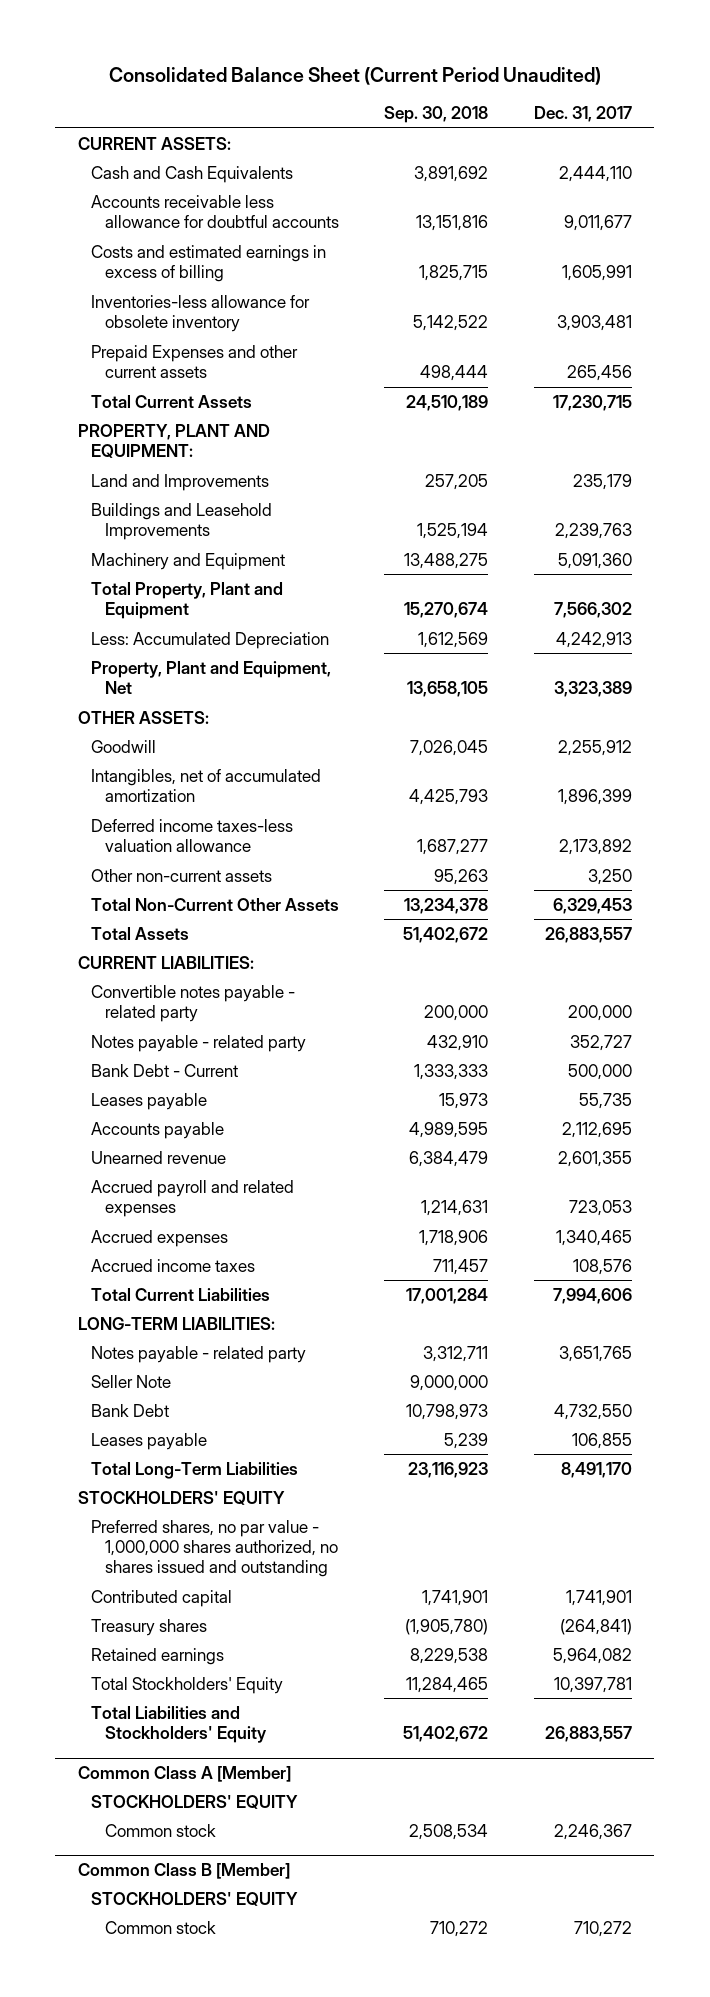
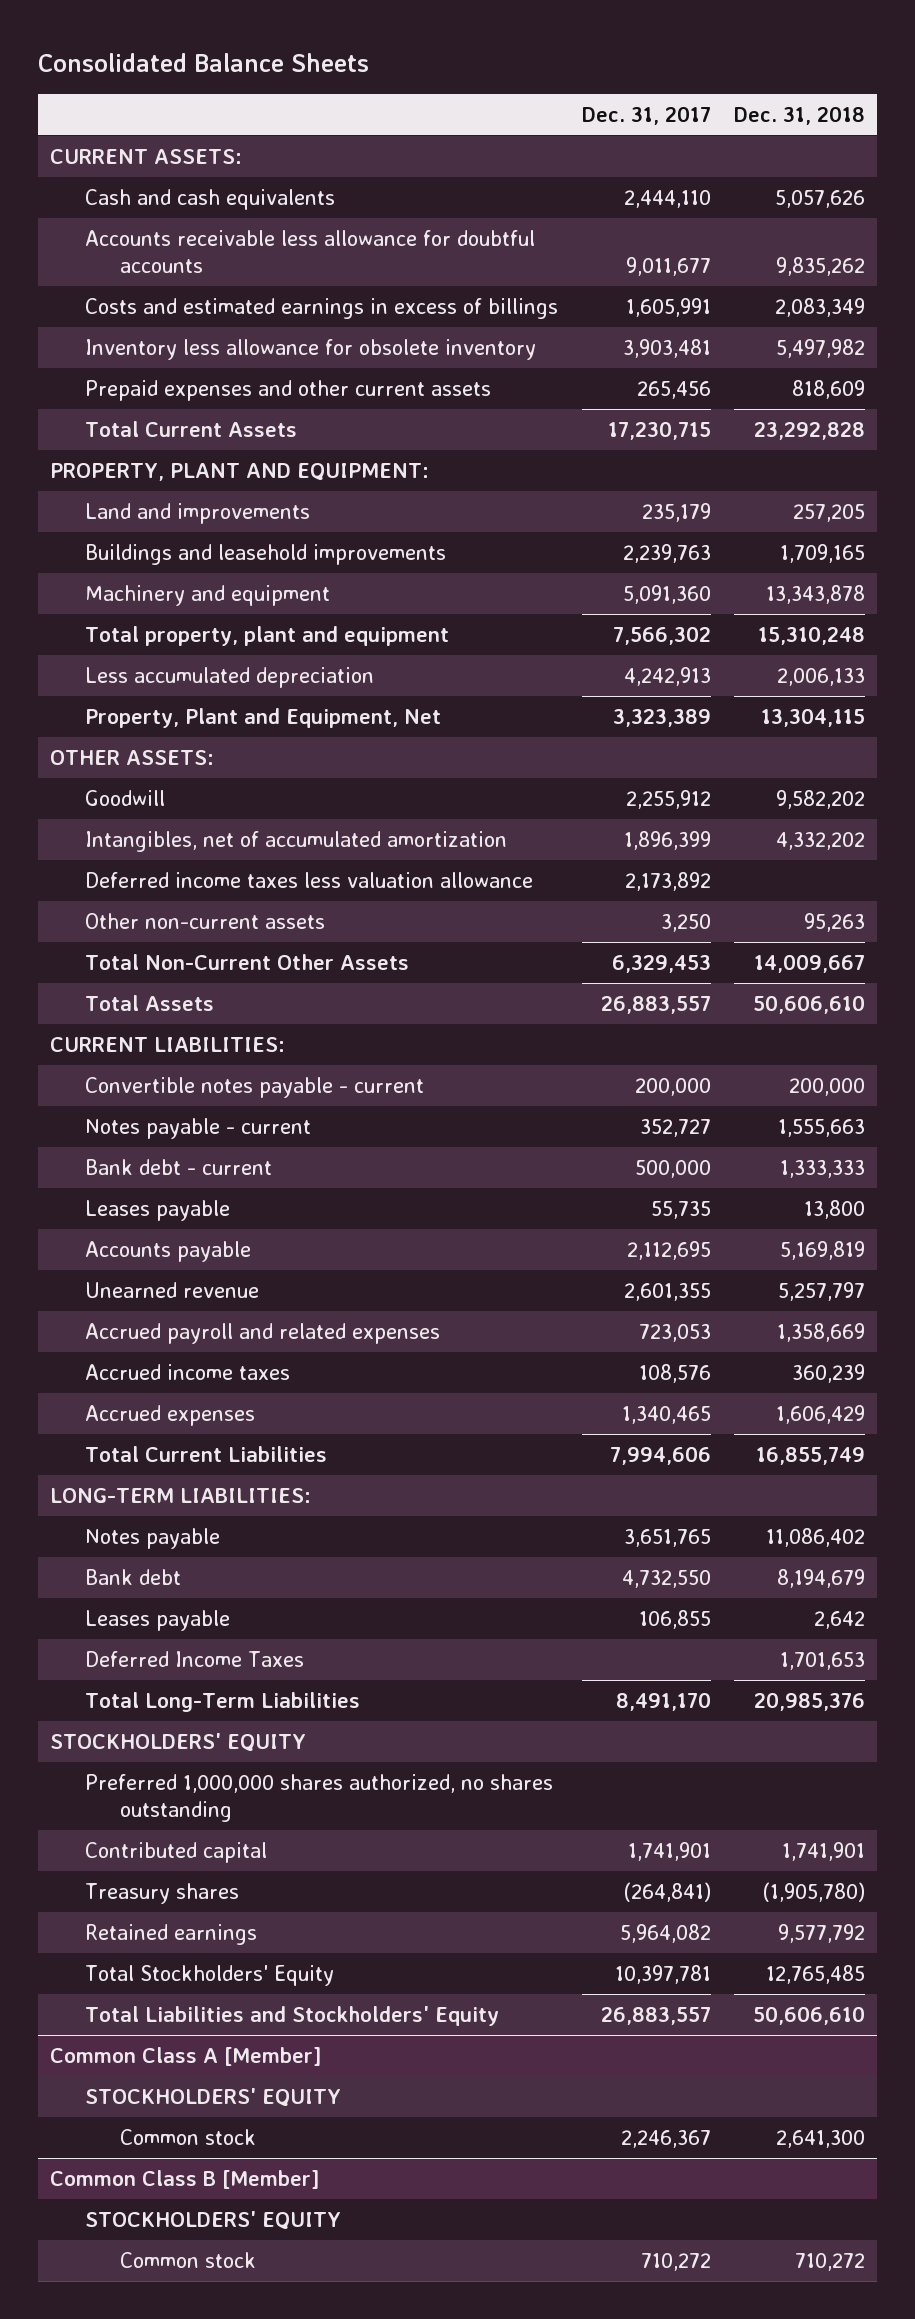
- Consolidated Balance Sheet (Current Period Unaudited)
+ Consolidated Balance Sheets
- | Sep. 30, 2018 | Dec. 31, 2017
+ | Dec. 31, 2017 | Dec. 31, 2018
- Cash and Cash Equivalents | 3,891,692 | 2,444,110
+ Cash and cash equivalents | 2,444,110 | 5,057,626
- Costs and estimated earnings in excess of billing | 1,825,715 | 1,605,991
- Inventories-less allowance for obsolete inventory | 5,142,522 | 3,903,481
- Prepaid Expenses and other current assets | 498,444 | 265,456
+ Costs and estimated earnings in excess of billings | 1,605,991 | 2,083,349
+ Inventory less allowance for obsolete inventory | 3,903,481 | 5,497,982
+ Prepaid expenses and other current assets | 265,456 | 818,609
- Land and Improvements | 257,205 | 235,179
- Buildings and Leasehold Improvements | 1,525,194 | 2,239,763
- Machinery and Equipment | 13,488,275 | 5,091,360
- Total Property, Plant and Equipment | 15,270,674 | 7,566,302
- Less: Accumulated Depreciation | 1,612,569 | 4,242,913
+ Land and improvements | 235,179 | 257,205
+ Buildings and leasehold improvements | 2,239,763 | 1,709,165
+ Machinery and equipment | 5,091,360 | 13,343,878
+ Total property, plant and equipment | 7,566,302 | 15,310,248
+ Less accumulated depreciation | 4,242,913 | 2,006,133
- Deferred income taxes-less valuation allowance | 1,687,277 | 2,173,892
+ Deferred income taxes less valuation allowance | 2,173,892 |
- Convertible notes payable - related party | 200,000 | 200,000
- Notes payable - related party | 432,910 | 352,727
- Bank Debt - Current | 1,333,333 | 500,000
+ Convertible notes payable - current | 200,000 | 200,000
+ Notes payable - current | 352,727 | 1,555,663
+ Bank debt - current | 500,000 | 1,333,333
moved down: Accrued expenses | 1,340,465 | 1,606,429
- Notes payable - related party | 3,312,711 | 3,651,765
- Seller Note | 9,000,000 |
- Bank Debt | 10,798,973 | 4,732,550
+ Notes payable | 3,651,765 | 11,086,402
+ Bank debt | 4,732,550 | 8,194,679
+ Deferred Income Taxes | | 1,701,653
- Preferred shares, no par value - 1,000,000 shares authorized, no shares issued and outstanding
+ Preferred 1,000,000 shares authorized, no shares outstanding

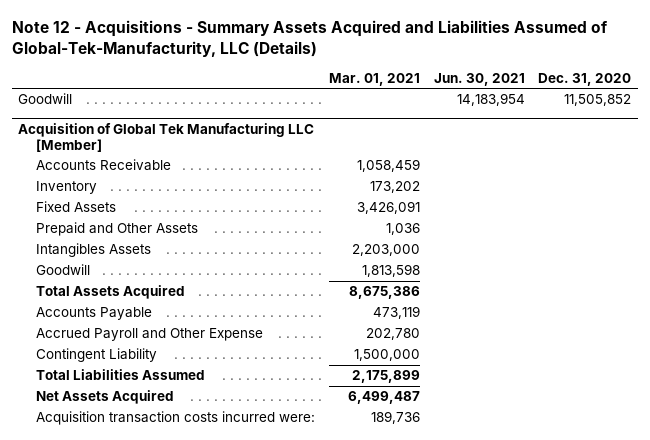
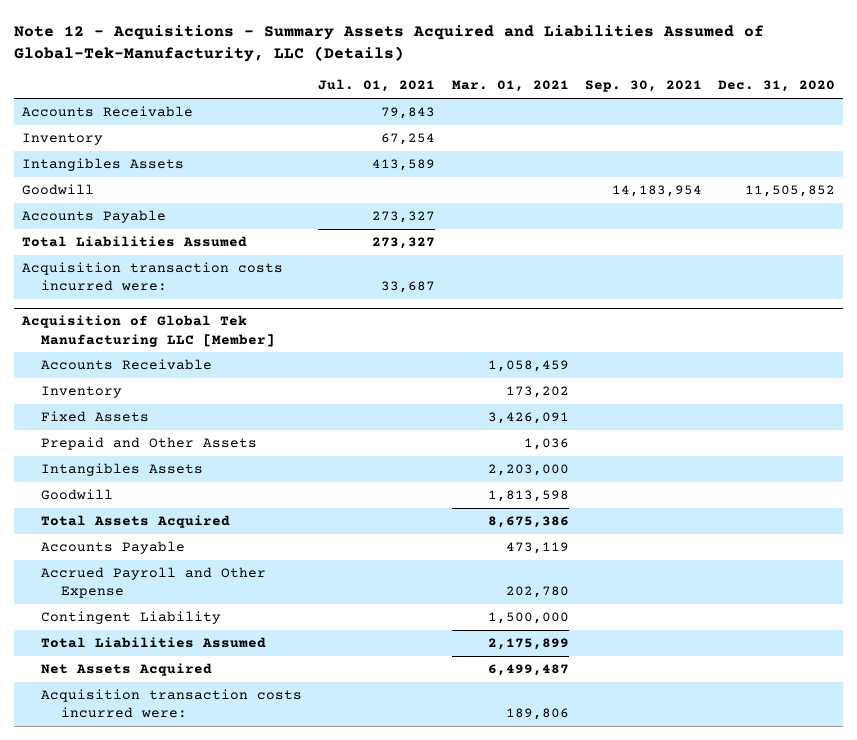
- | Mar. 01, 2021 | Jun. 30, 2021 | Dec. 31, 2020
+ | Jul. 01, 2021 | Mar. 01, 2021 | Sep. 30, 2021 | Dec. 31, 2020
+ Accounts Receivable | 79,843 | | |
+ Inventory | 67,254 | | |
+ Intangibles Assets | 413,589 | | |
+ Accounts Payable | 273,327 | | |
+ Total Liabilities Assumed | 273,327 | | |
+ Acquisition transaction costs incurred were: | 33,687 | | |
@ Acquisition of Global Tek Manufacturing LLC [Member]
- Acquisition transaction costs incurred were: | 189,736 | |
+ Acquisition transaction costs incurred were: | | 189,806 | |

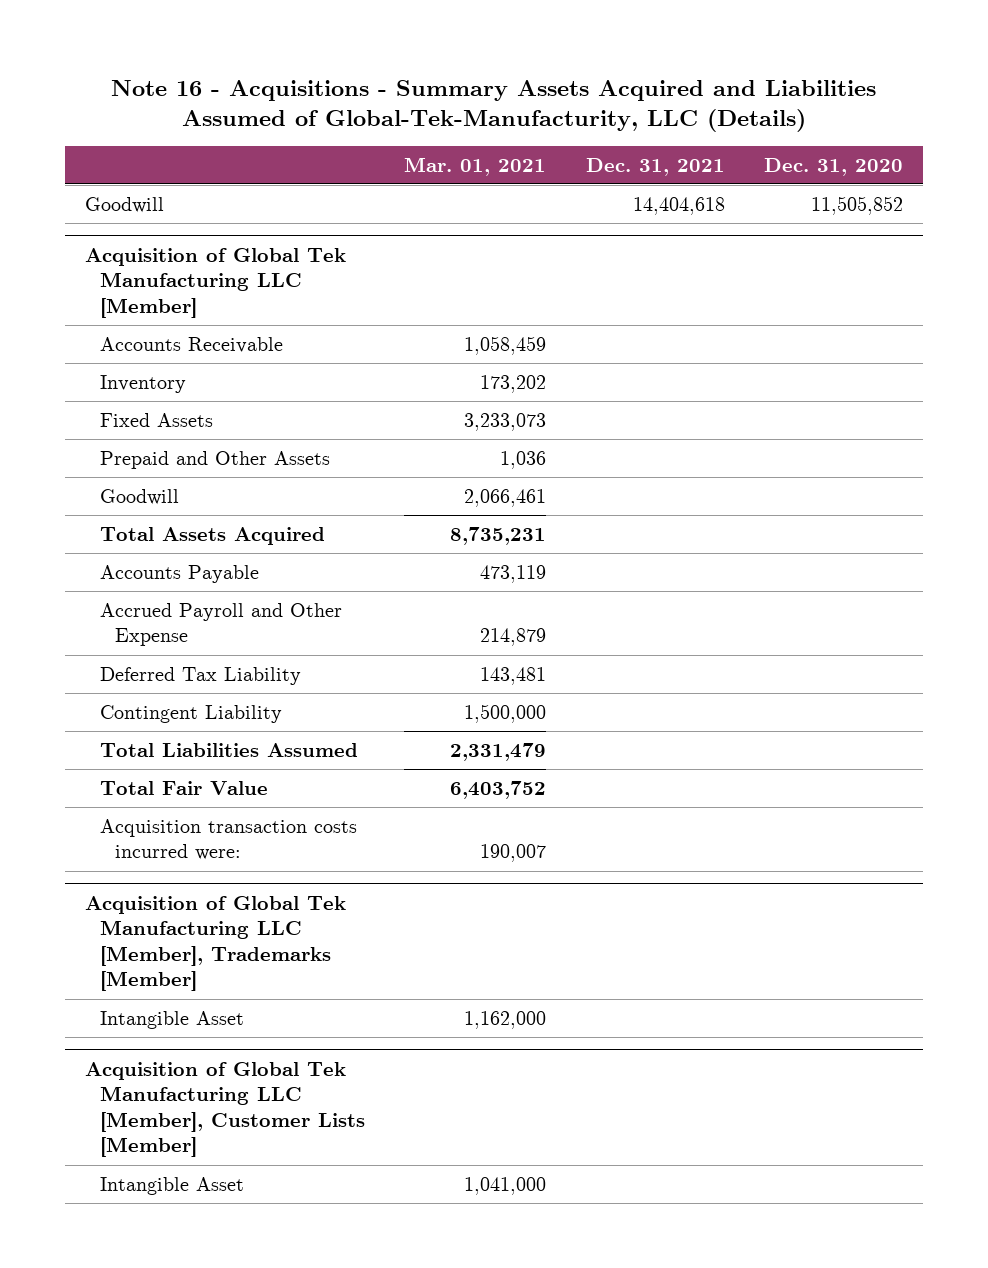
- Note 12 - Acquisitions - Summary Assets Acquired and Liabilities Assumed of Global-Tek-Manufacturity, LLC (Details)
+ Note 16 - Acquisitions - Summary Assets Acquired and Liabilities Assumed of Global-Tek-Manufacturity, LLC (Details)
- | Jul. 01, 2021 | Mar. 01, 2021 | Sep. 30, 2021 | Dec. 31, 2020
+ | Mar. 01, 2021 | Dec. 31, 2021 | Dec. 31, 2020
- Accounts Receivable | 79,843 | | |
- Inventory | 67,254 | | |
- Intangibles Assets | 413,589 | | |
- Accounts Payable | 273,327 | | |
- Total Liabilities Assumed | 273,327 | | |
- Acquisition transaction costs incurred were: | 33,687 | | |
@ Acquisition of Global Tek Manufacturing LLC [Member]
- Fixed Assets | | 3,426,091 | |
+ Fixed Assets | 3,233,073 | |
- Intangibles Assets | | 2,203,000 | |
- Goodwill | | 1,813,598 | |
- Total Assets Acquired | | 8,675,386 | |
+ Goodwill | 2,066,461 | |
+ Total Assets Acquired | 8,735,231 | |
- Accrued Payroll and Other Expense | | 202,780 | |
+ Accrued Payroll and Other Expense | 214,879 | |
+ Deferred Tax Liability | 143,481 | |
- Total Liabilities Assumed | | 2,175,899 | |
- Net Assets Acquired | | 6,499,487 | |
- Acquisition transaction costs incurred were: | | 189,806 | |
+ Total Liabilities Assumed | 2,331,479 | |
+ Total Fair Value | 6,403,752 | |
+ Acquisition transaction costs incurred were: | 190,007 | |
+ Acquisition of Global Tek Manufacturing LLC [Member], Trademarks [Member]
+ Intangible Asset | 1,162,000 | |
+ Acquisition of Global Tek Manufacturing LLC [Member], Customer Lists [Member]
+ Intangible Asset | 1,041,000 | |

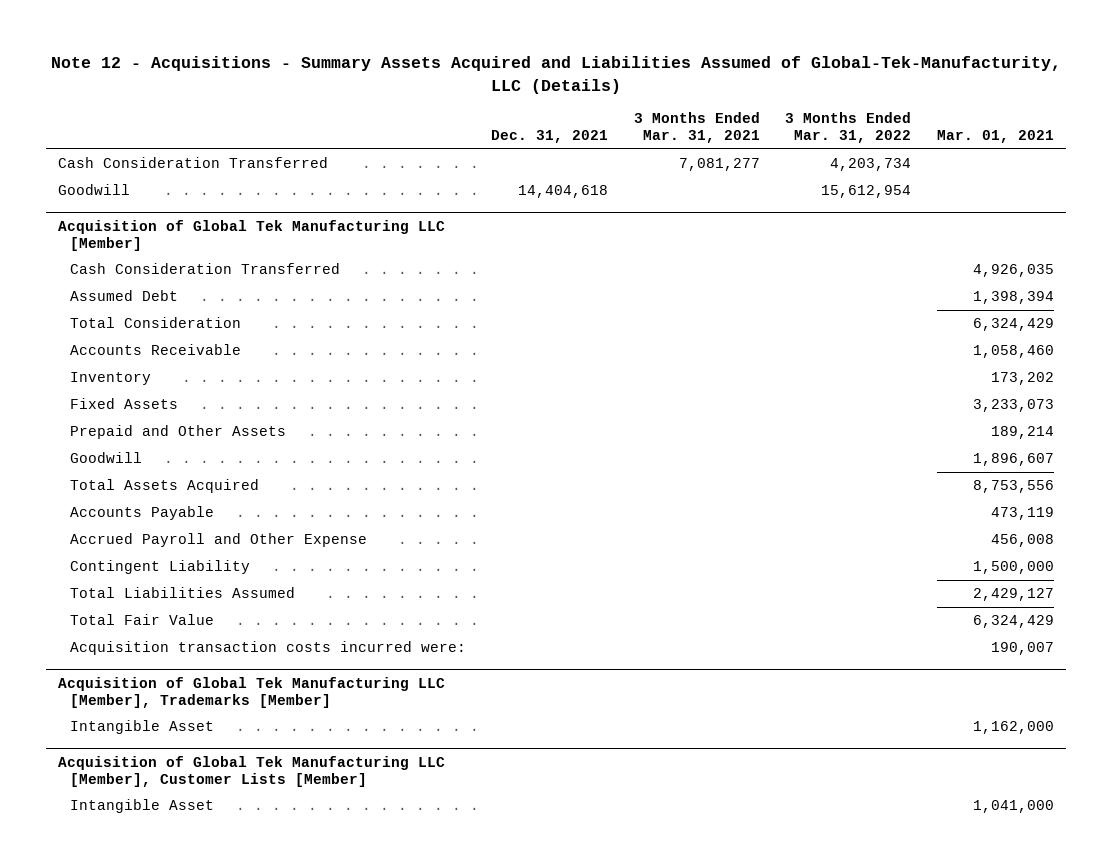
- Note 16 - Acquisitions - Summary Assets Acquired and Liabilities Assumed of Global-Tek-Manufacturity, LLC (Details)
+ Note 12 - Acquisitions - Summary Assets Acquired and Liabilities Assumed of Global-Tek-Manufacturity, LLC (Details)
- | Mar. 01, 2021 | Dec. 31, 2021 | Dec. 31, 2020
+ | Dec. 31, 2021 | 3 Months Ended Mar. 31, 2021 | 3 Months Ended Mar. 31, 2022 | Mar. 01, 2021
+ Cash Consideration Transferred | | 7,081,277 | 4,203,734 |
@ Acquisition of Global Tek Manufacturing LLC [Member]
- Accounts Receivable | 1,058,459 | |
+ Cash Consideration Transferred | | | | 4,926,035
+ Assumed Debt | | | | 1,398,394
+ Total Consideration | | | | 6,324,429
+ Accounts Receivable | | | | 1,058,460
- Prepaid and Other Assets | 1,036 | |
- Goodwill | 2,066,461 | |
- Total Assets Acquired | 8,735,231 | |
+ Prepaid and Other Assets | | | | 189,214
+ Goodwill | | | | 1,896,607
+ Total Assets Acquired | | | | 8,753,556
- Accrued Payroll and Other Expense | 214,879 | |
- Deferred Tax Liability | 143,481 | |
+ Accrued Payroll and Other Expense | | | | 456,008
- Total Liabilities Assumed | 2,331,479 | |
- Total Fair Value | 6,403,752 | |
+ Total Liabilities Assumed | | | | 2,429,127
+ Total Fair Value | | | | 6,324,429

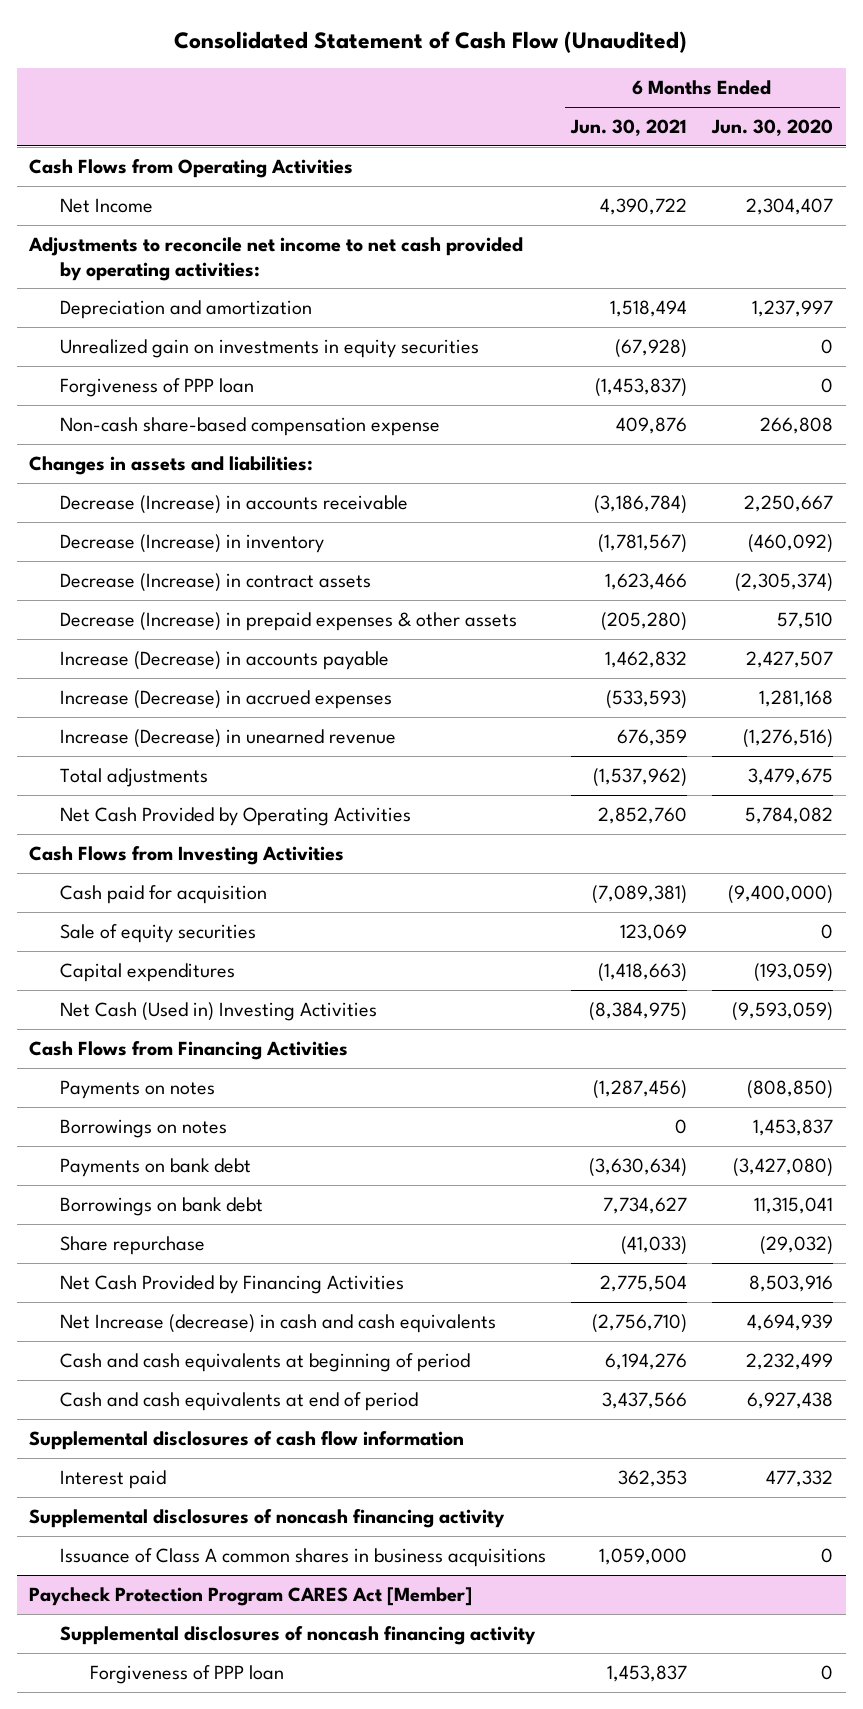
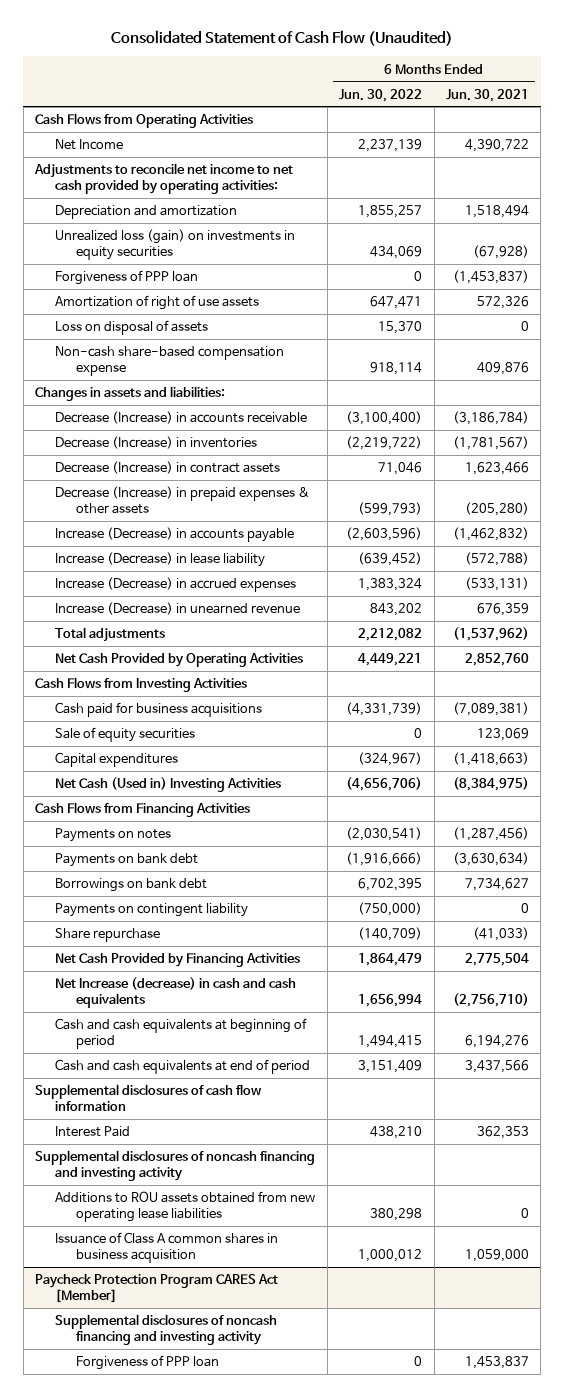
- | 6 Months Ended Jun. 30, 2021 | 6 Months Ended Jun. 30, 2020
+ | 6 Months Ended Jun. 30, 2022 | 6 Months Ended Jun. 30, 2021
- Unrealized gain on investments in equity securities | (67,928) | 0
+ Unrealized loss (gain) on investments in equity securities | 434,069 | (67,928)
+ Amortization of right of use assets | 647,471 | 572,326
+ Loss on disposal of assets | 15,370 | 0
- Decrease (Increase) in inventory | (1,781,567) | (460,092)
+ Decrease (Increase) in inventories | (2,219,722) | (1,781,567)
- Increase (Decrease) in accounts payable | 1,462,832 | 2,427,507
- Increase (Decrease) in accrued expenses | (533,593) | 1,281,168
+ Increase (Decrease) in accounts payable | (2,603,596) | (1,462,832)
+ Increase (Decrease) in lease liability | (639,452) | (572,788)
+ Increase (Decrease) in accrued expenses | 1,383,324 | (533,131)
- Cash paid for acquisition | (7,089,381) | (9,400,000)
+ Cash paid for business acquisitions | (4,331,739) | (7,089,381)
- Borrowings on notes | 0 | 1,453,837
+ Payments on contingent liability | (750,000) | 0
- Interest paid | 362,353 | 477,332
- Supplemental disclosures of noncash financing activity
- Issuance of Class A common shares in business acquisitions | 1,059,000 | 0
+ Interest Paid | 438,210 | 362,353
+ Supplemental disclosures of noncash financing and investing activity
+ Additions to ROU assets obtained from new operating lease liabilities | 380,298 | 0
+ Issuance of Class A common shares in business acquisition | 1,000,012 | 1,059,000
@ Paycheck Protection Program CARES Act [Member]
- Supplemental disclosures of noncash financing activity
+ Supplemental disclosures of noncash financing and investing activity

